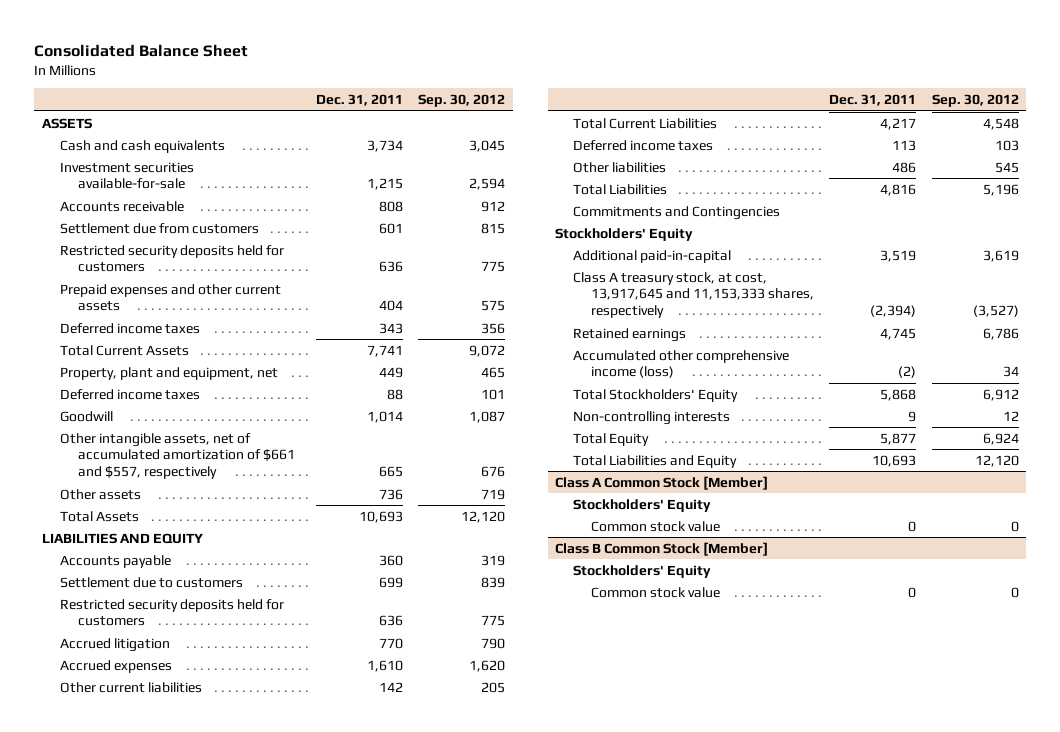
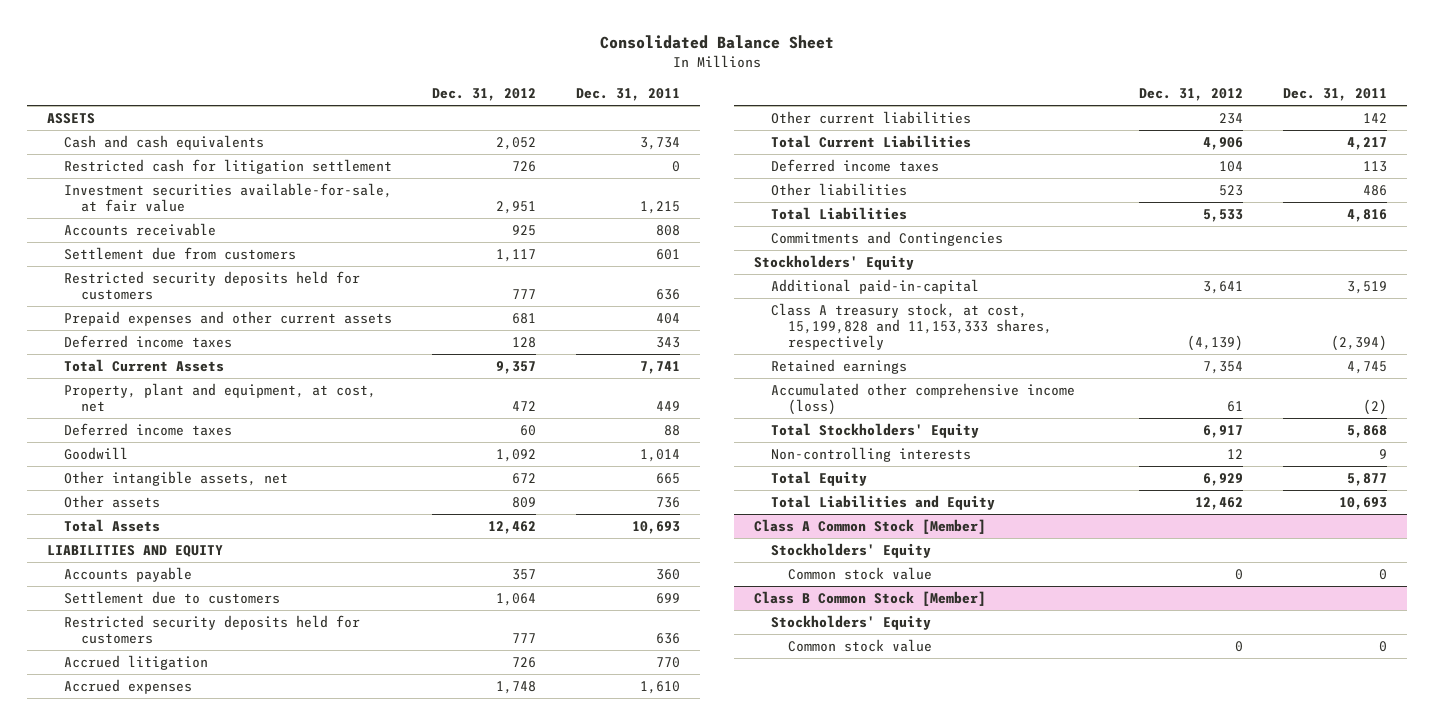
- | Dec. 31, 2011 | Sep. 30, 2012
+ | Dec. 31, 2012 | Dec. 31, 2011
- Investment securities available-for-sale | 1,215 | 2,594
+ Restricted cash for litigation settlement | 726 | 0
+ Investment securities available-for-sale, at fair value | 2,951 | 1,215
- Property, plant and equipment, net | 449 | 465
+ Property, plant and equipment, at cost, net | 472 | 449
- Other intangible assets, net of accumulated amortization of $661 and $557, respectively | 665 | 676
+ Other intangible assets, net | 672 | 665
- Class A treasury stock, at cost, 13,917,645 and 11,153,333 shares, respectively | (2,394) | (3,527)
+ Class A treasury stock, at cost, 15,199,828 and 11,153,333 shares, respectively | (4,139) | (2,394)

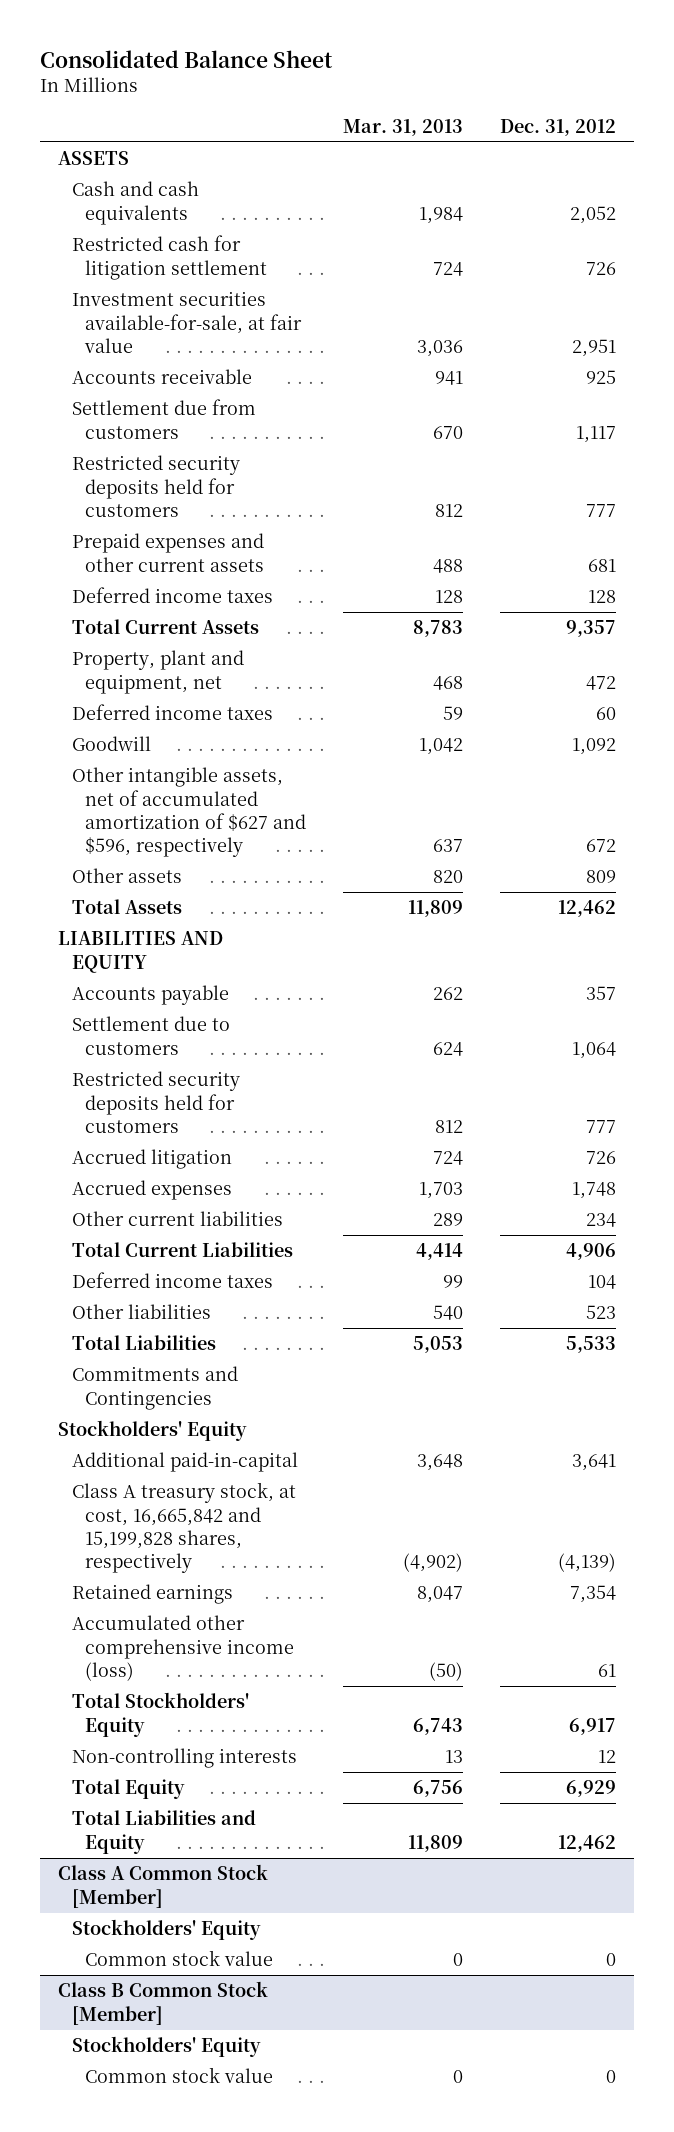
- | Dec. 31, 2012 | Dec. 31, 2011
+ | Mar. 31, 2013 | Dec. 31, 2012
- Property, plant and equipment, at cost, net | 472 | 449
+ Property, plant and equipment, net | 468 | 472
- Other intangible assets, net | 672 | 665
+ Other intangible assets, net of accumulated amortization of $627 and $596, respectively | 637 | 672
- Class A treasury stock, at cost, 15,199,828 and 11,153,333 shares, respectively | (4,139) | (2,394)
+ Class A treasury stock, at cost, 16,665,842 and 15,199,828 shares, respectively | (4,902) | (4,139)

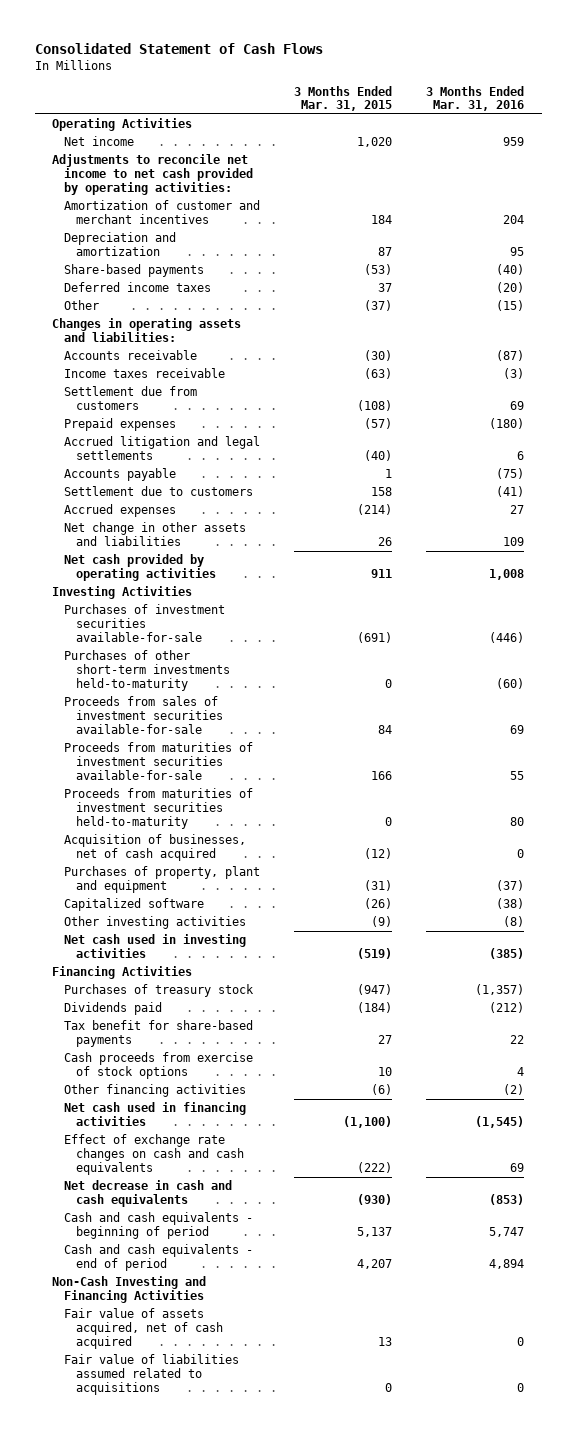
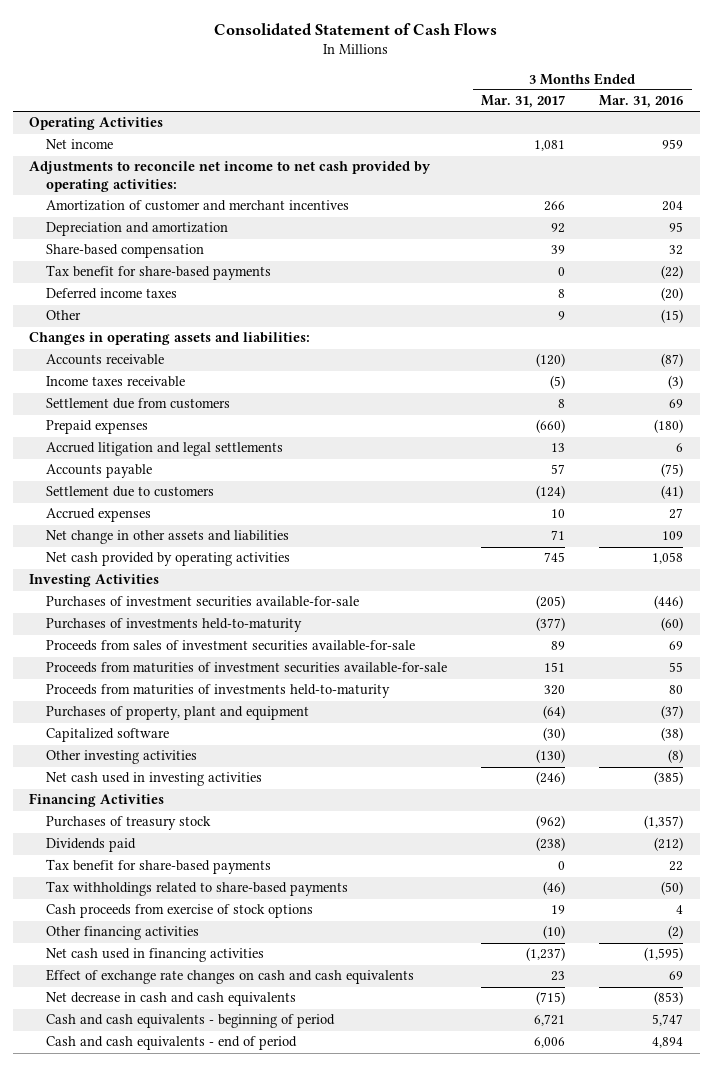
- | 3 Months Ended Mar. 31, 2015 | 3 Months Ended Mar. 31, 2016
+ | 3 Months Ended Mar. 31, 2017 | 3 Months Ended Mar. 31, 2016
- Share-based payments | (53) | (40)
+ Share-based compensation | 39 | 32
+ Tax benefit for share-based payments | 0 | (22)
- Net cash provided by operating activities | 911 | 1,008
+ Net cash provided by operating activities | 745 | 1,058
- Purchases of other short-term investments held-to-maturity | 0 | (60)
+ Purchases of investments held-to-maturity | (377) | (60)
- Proceeds from maturities of investment securities held-to-maturity | 0 | 80
- Acquisition of businesses, net of cash acquired | (12) | 0
+ Proceeds from maturities of investments held-to-maturity | 320 | 80
+ Tax withholdings related to share-based payments | (46) | (50)
- Net cash used in financing activities | (1,100) | (1,545)
+ Net cash used in financing activities | (1,237) | (1,595)
- Non-Cash Investing and Financing Activities
- Fair value of assets acquired, net of cash acquired | 13 | 0
- Fair value of liabilities assumed related to acquisitions | 0 | 0

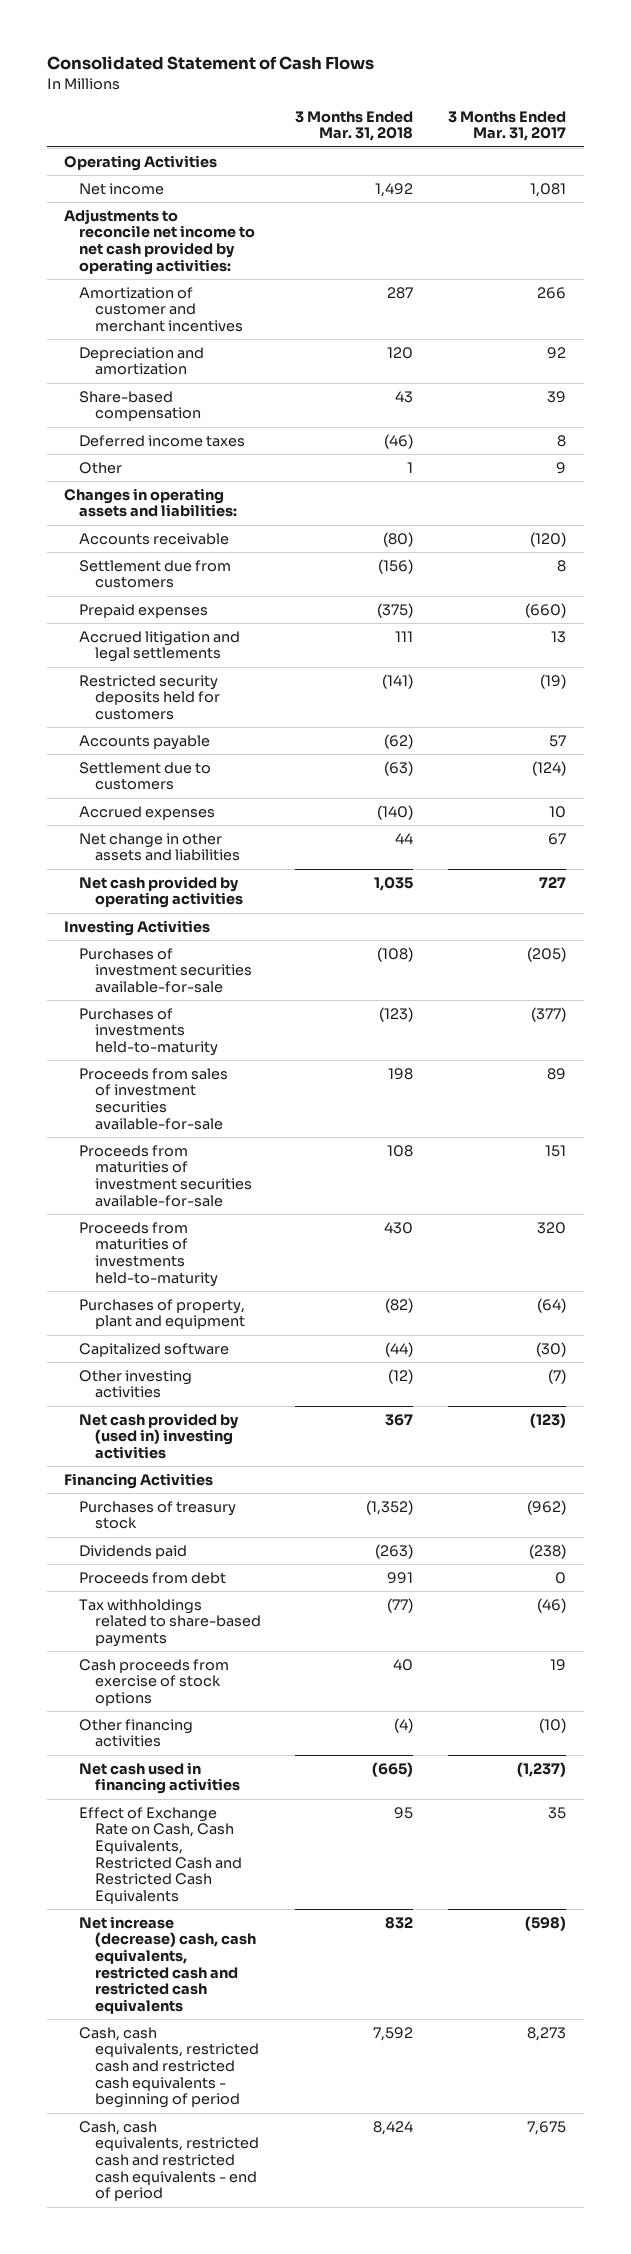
- | 3 Months Ended Mar. 31, 2017 | 3 Months Ended Mar. 31, 2016
+ | 3 Months Ended Mar. 31, 2018 | 3 Months Ended Mar. 31, 2017
- Tax benefit for share-based payments | 0 | (22)
- Income taxes receivable | (5) | (3)
+ Restricted security deposits held for customers | (141) | (19)
- Net change in other assets and liabilities | 71 | 109
- Net cash provided by operating activities | 745 | 1,058
+ Net change in other assets and liabilities | 44 | 67
+ Net cash provided by operating activities | 1,035 | 727
- Other investing activities | (130) | (8)
- Net cash used in investing activities | (246) | (385)
+ Other investing activities | (12) | (7)
+ Net cash provided by (used in) investing activities | 367 | (123)
- Tax benefit for share-based payments | 0 | 22
+ Proceeds from debt | 991 | 0
- Effect of exchange rate changes on cash and cash equivalents | 23 | 69
- Net decrease in cash and cash equivalents | (715) | (853)
- Cash and cash equivalents - beginning of period | 6,721 | 5,747
- Cash and cash equivalents - end of period | 6,006 | 4,894
+ Effect of Exchange Rate on Cash, Cash Equivalents, Restricted Cash and Restricted Cash Equivalents | 95 | 35
+ Net increase (decrease) cash, cash equivalents, restricted cash and restricted cash equivalents | 832 | (598)
+ Cash, cash equivalents, restricted cash and restricted cash equivalents - beginning of period | 7,592 | 8,273
+ Cash, cash equivalents, restricted cash and restricted cash equivalents - end of period | 8,424 | 7,675

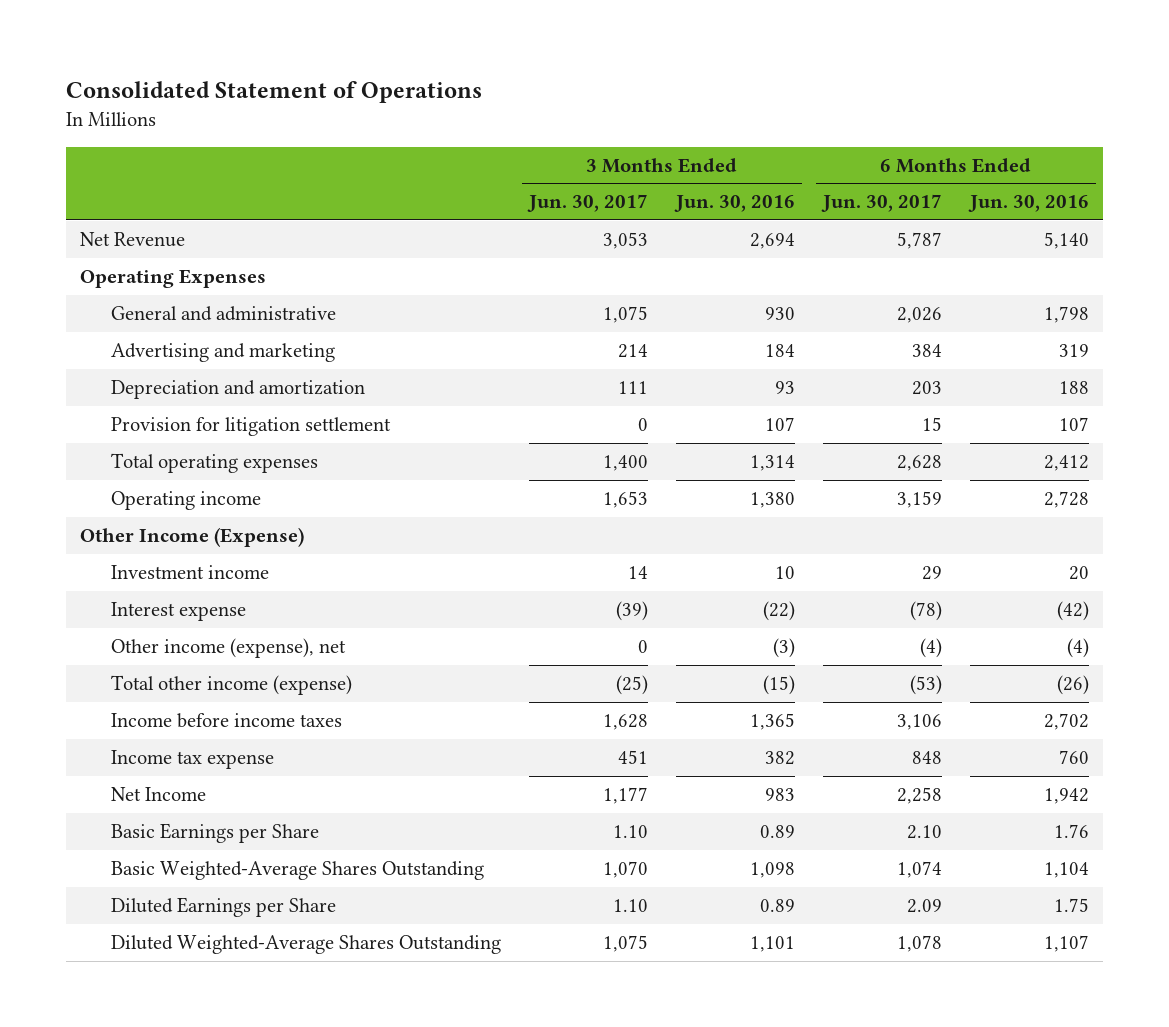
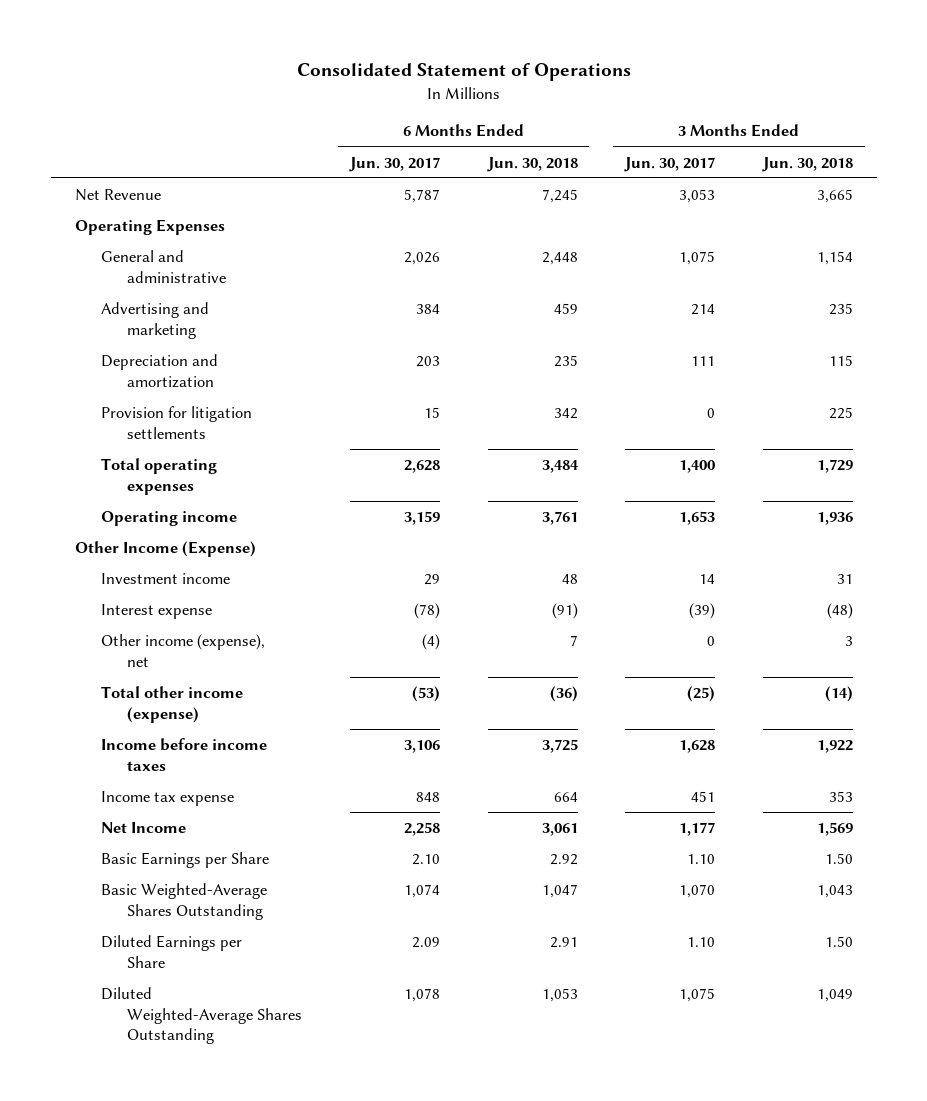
- | 3 Months Ended Jun. 30, 2017 | 3 Months Ended Jun. 30, 2016 | 6 Months Ended Jun. 30, 2017 | 6 Months Ended Jun. 30, 2016
+ | 6 Months Ended Jun. 30, 2017 | 6 Months Ended Jun. 30, 2018 | 3 Months Ended Jun. 30, 2017 | 3 Months Ended Jun. 30, 2018
- Provision for litigation settlement | 0 | 107 | 15 | 107
+ Provision for litigation settlements | 15 | 342 | 0 | 225

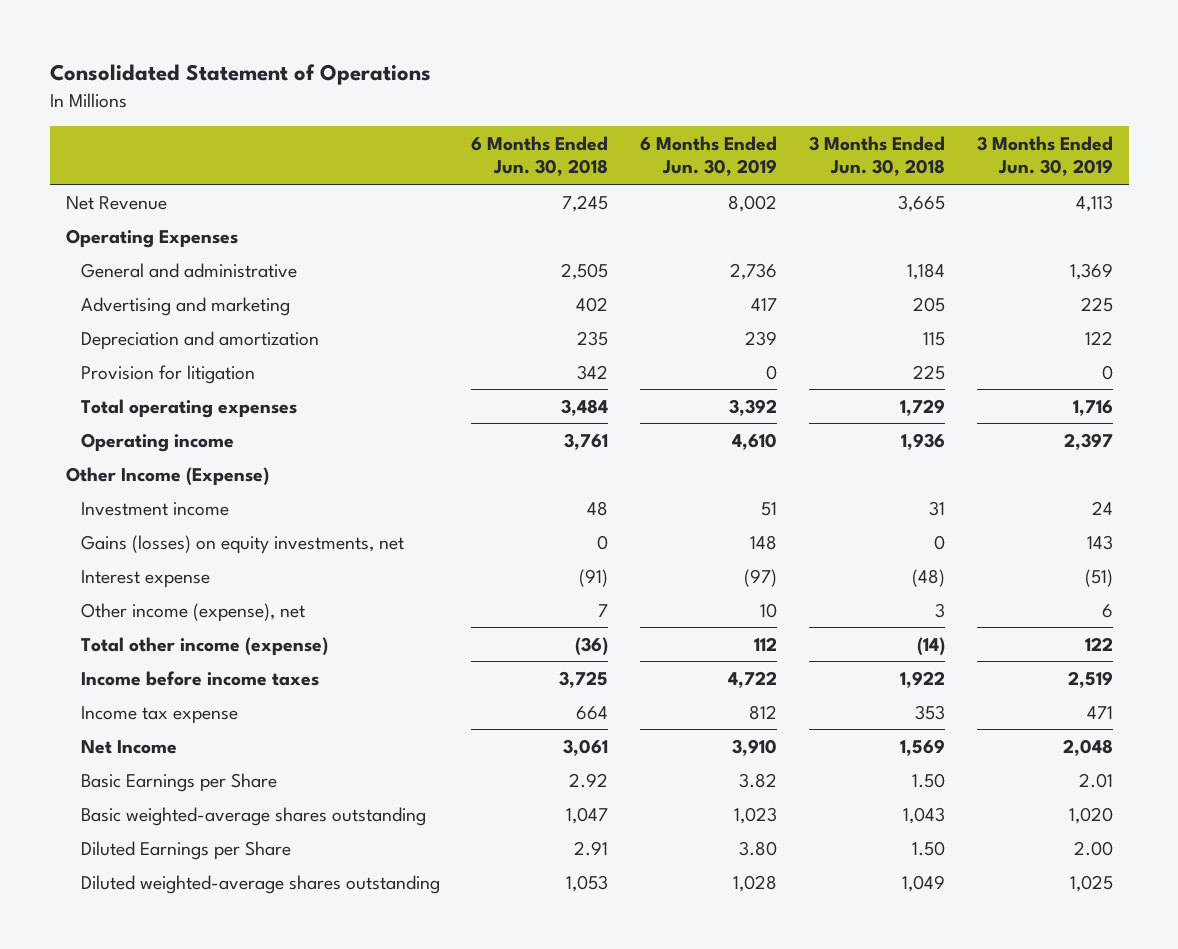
- | 6 Months Ended Jun. 30, 2017 | 6 Months Ended Jun. 30, 2018 | 3 Months Ended Jun. 30, 2017 | 3 Months Ended Jun. 30, 2018
+ | 6 Months Ended Jun. 30, 2018 | 6 Months Ended Jun. 30, 2019 | 3 Months Ended Jun. 30, 2018 | 3 Months Ended Jun. 30, 2019
- General and administrative | 2,026 | 2,448 | 1,075 | 1,154
- Advertising and marketing | 384 | 459 | 214 | 235
+ General and administrative | 2,505 | 2,736 | 1,184 | 1,369
+ Advertising and marketing | 402 | 417 | 205 | 225
- Provision for litigation settlements | 15 | 342 | 0 | 225
+ Provision for litigation | 342 | 0 | 225 | 0
+ Gains (losses) on equity investments, net | 0 | 148 | 0 | 143
- Basic Weighted-Average Shares Outstanding | 1,074 | 1,047 | 1,070 | 1,043
+ Basic weighted-average shares outstanding | 1,047 | 1,023 | 1,043 | 1,020
- Diluted Weighted-Average Shares Outstanding | 1,078 | 1,053 | 1,075 | 1,049
+ Diluted weighted-average shares outstanding | 1,053 | 1,028 | 1,049 | 1,025

